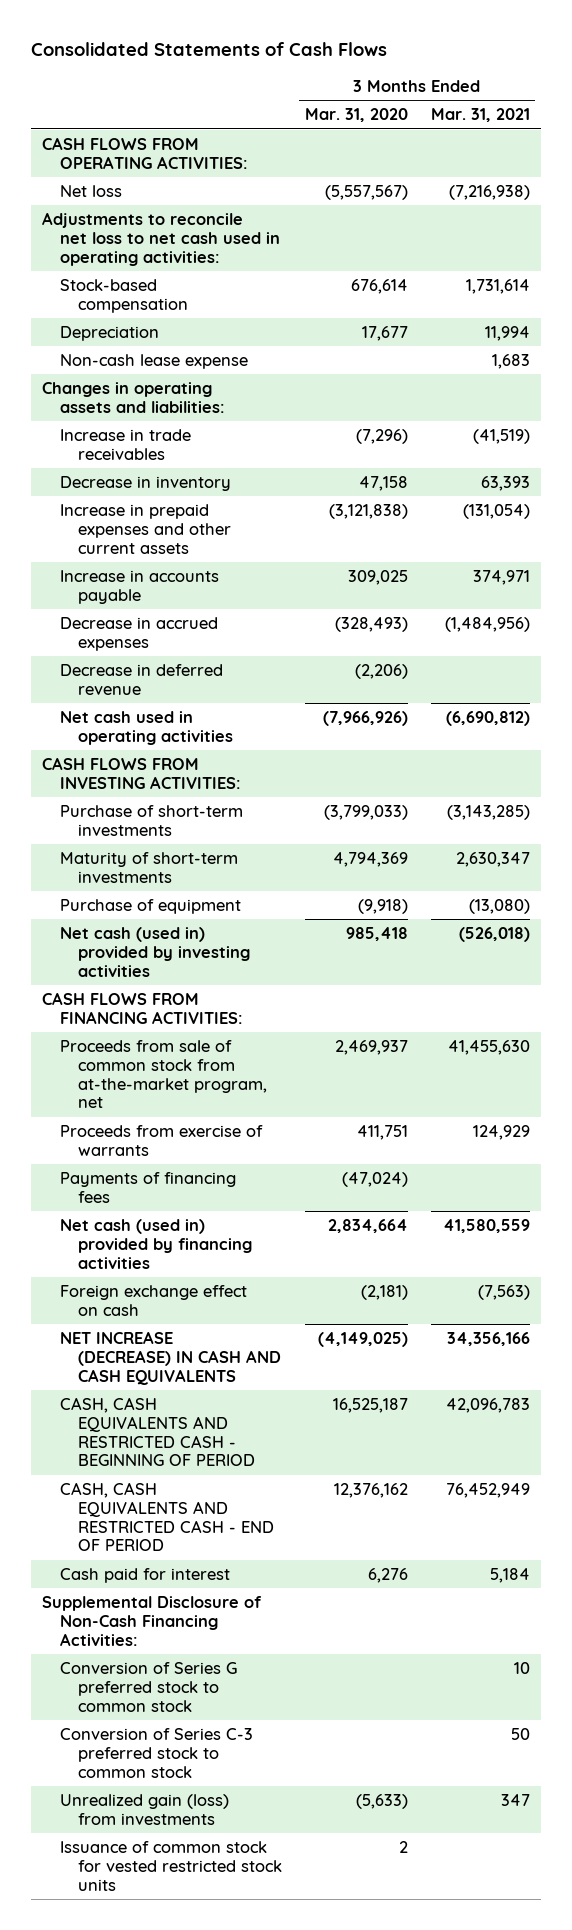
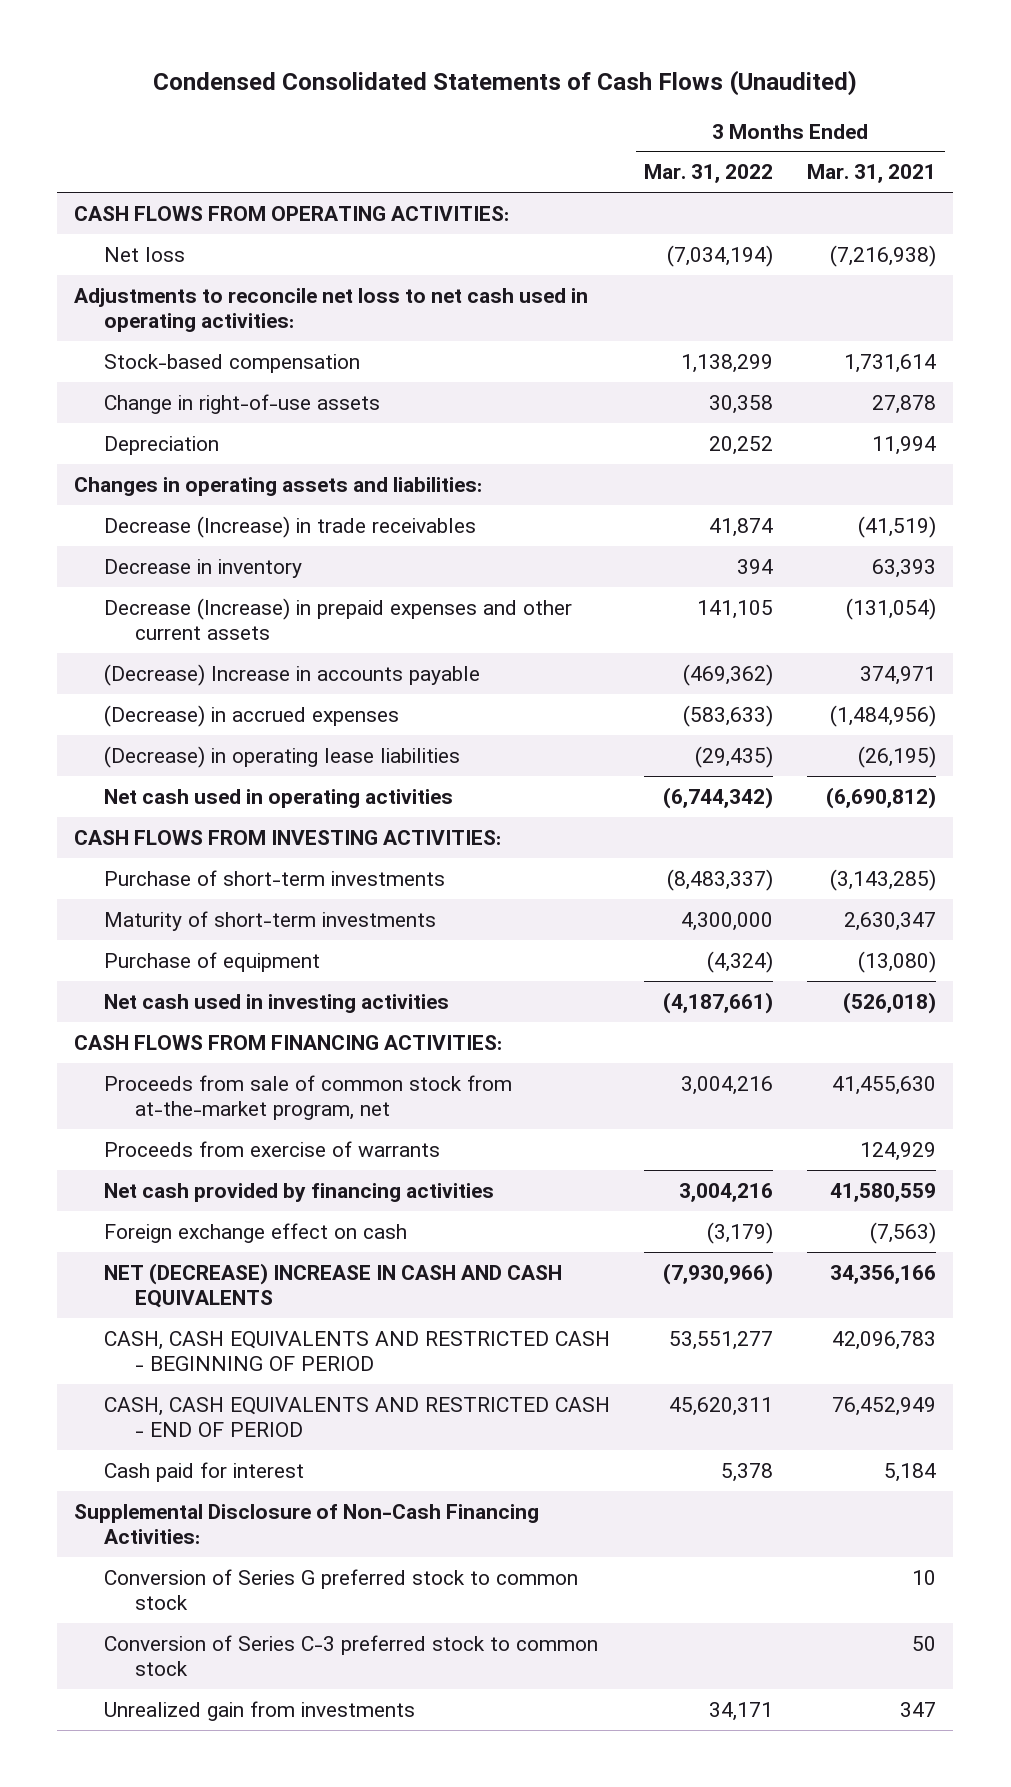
- Consolidated Statements of Cash Flows
+ Condensed Consolidated Statements of Cash Flows (Unaudited)
- | 3 Months Ended Mar. 31, 2020 | 3 Months Ended Mar. 31, 2021
+ | 3 Months Ended Mar. 31, 2022 | 3 Months Ended Mar. 31, 2021
+ Change in right-of-use assets | 30,358 | 27,878
- Non-cash lease expense | | 1,683
- Increase in trade receivables | (7,296) | (41,519)
+ Decrease (Increase) in trade receivables | 41,874 | (41,519)
- Increase in prepaid expenses and other current assets | (3,121,838) | (131,054)
- Increase in accounts payable | 309,025 | 374,971
- Decrease in accrued expenses | (328,493) | (1,484,956)
- Decrease in deferred revenue | (2,206) |
+ Decrease (Increase) in prepaid expenses and other current assets | 141,105 | (131,054)
+ (Decrease) Increase in accounts payable | (469,362) | 374,971
+ (Decrease) in accrued expenses | (583,633) | (1,484,956)
+ (Decrease) in operating lease liabilities | (29,435) | (26,195)
- Net cash (used in) provided by investing activities | 985,418 | (526,018)
+ Net cash used in investing activities | (4,187,661) | (526,018)
- Payments of financing fees | (47,024) |
- Net cash (used in) provided by financing activities | 2,834,664 | 41,580,559
+ Net cash provided by financing activities | 3,004,216 | 41,580,559
- NET INCREASE (DECREASE) IN CASH AND CASH EQUIVALENTS | (4,149,025) | 34,356,166
+ NET (DECREASE) INCREASE IN CASH AND CASH EQUIVALENTS | (7,930,966) | 34,356,166
- Unrealized gain (loss) from investments | (5,633) | 347
- Issuance of common stock for vested restricted stock units | 2 |
+ Unrealized gain from investments | 34,171 | 347

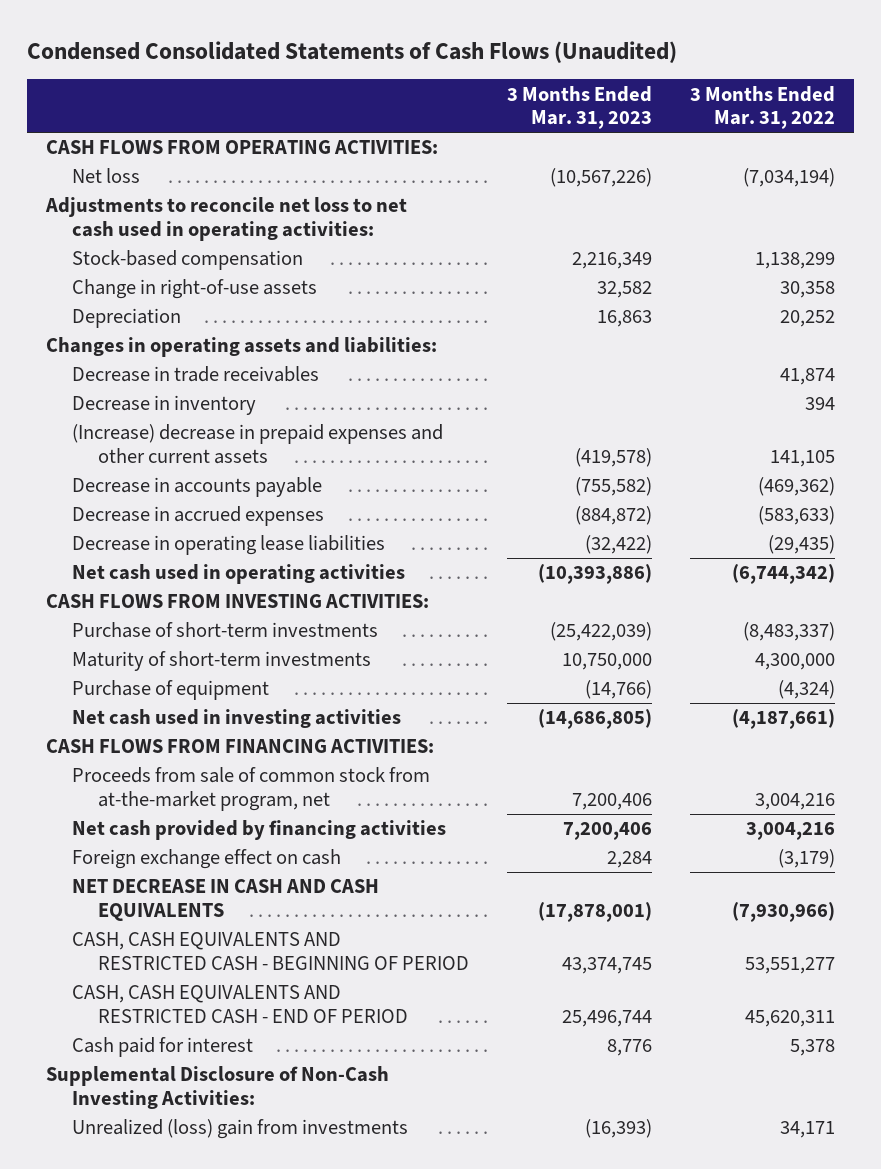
- | 3 Months Ended Mar. 31, 2022 | 3 Months Ended Mar. 31, 2021
+ | 3 Months Ended Mar. 31, 2023 | 3 Months Ended Mar. 31, 2022
- Decrease (Increase) in trade receivables | 41,874 | (41,519)
+ Decrease in trade receivables | | 41,874
- Decrease (Increase) in prepaid expenses and other current assets | 141,105 | (131,054)
- (Decrease) Increase in accounts payable | (469,362) | 374,971
- (Decrease) in accrued expenses | (583,633) | (1,484,956)
- (Decrease) in operating lease liabilities | (29,435) | (26,195)
+ (Increase) decrease in prepaid expenses and other current assets | (419,578) | 141,105
+ Decrease in accounts payable | (755,582) | (469,362)
+ Decrease in accrued expenses | (884,872) | (583,633)
+ Decrease in operating lease liabilities | (32,422) | (29,435)
- Proceeds from exercise of warrants | | 124,929
- NET (DECREASE) INCREASE IN CASH AND CASH EQUIVALENTS | (7,930,966) | 34,356,166
+ NET DECREASE IN CASH AND CASH EQUIVALENTS | (17,878,001) | (7,930,966)
- Supplemental Disclosure of Non-Cash Financing Activities:
- Conversion of Series G preferred stock to common stock | | 10
- Conversion of Series C-3 preferred stock to common stock | | 50
- Unrealized gain from investments | 34,171 | 347
+ Supplemental Disclosure of Non-Cash Investing Activities:
+ Unrealized (loss) gain from investments | (16,393) | 34,171

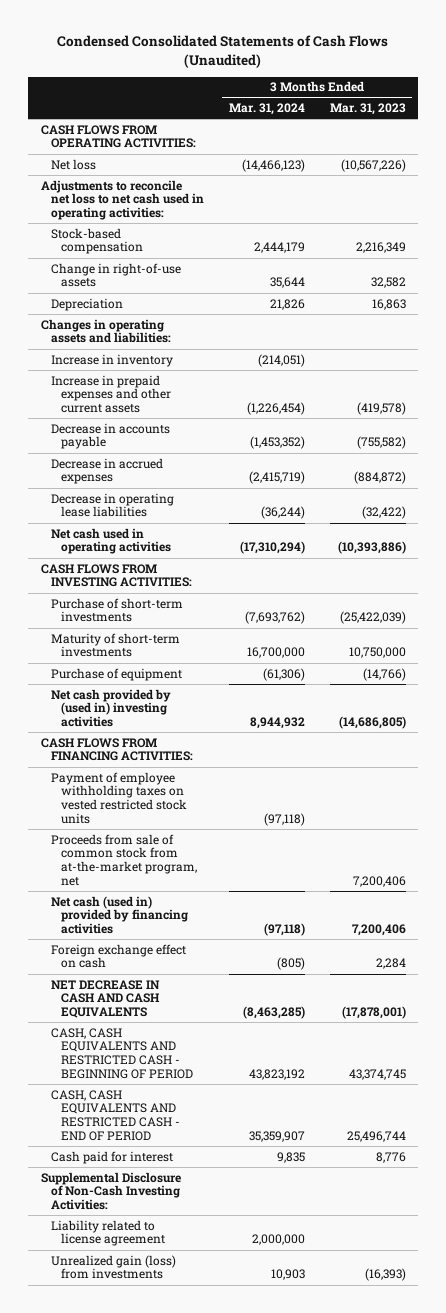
- | 3 Months Ended Mar. 31, 2023 | 3 Months Ended Mar. 31, 2022
+ | 3 Months Ended Mar. 31, 2024 | 3 Months Ended Mar. 31, 2023
- Decrease in trade receivables | | 41,874
- Decrease in inventory | | 394
- (Increase) decrease in prepaid expenses and other current assets | (419,578) | 141,105
+ Increase in inventory | (214,051) |
+ Increase in prepaid expenses and other current assets | (1,226,454) | (419,578)
- Net cash used in investing activities | (14,686,805) | (4,187,661)
+ Net cash provided by (used in) investing activities | 8,944,932 | (14,686,805)
+ Payment of employee withholding taxes on vested restricted stock units | (97,118) |
- Net cash provided by financing activities | 7,200,406 | 3,004,216
+ Net cash (used in) provided by financing activities | (97,118) | 7,200,406
- Unrealized (loss) gain from investments | (16,393) | 34,171
+ Liability related to license agreement | 2,000,000 |
+ Unrealized gain (loss) from investments | 10,903 | (16,393)

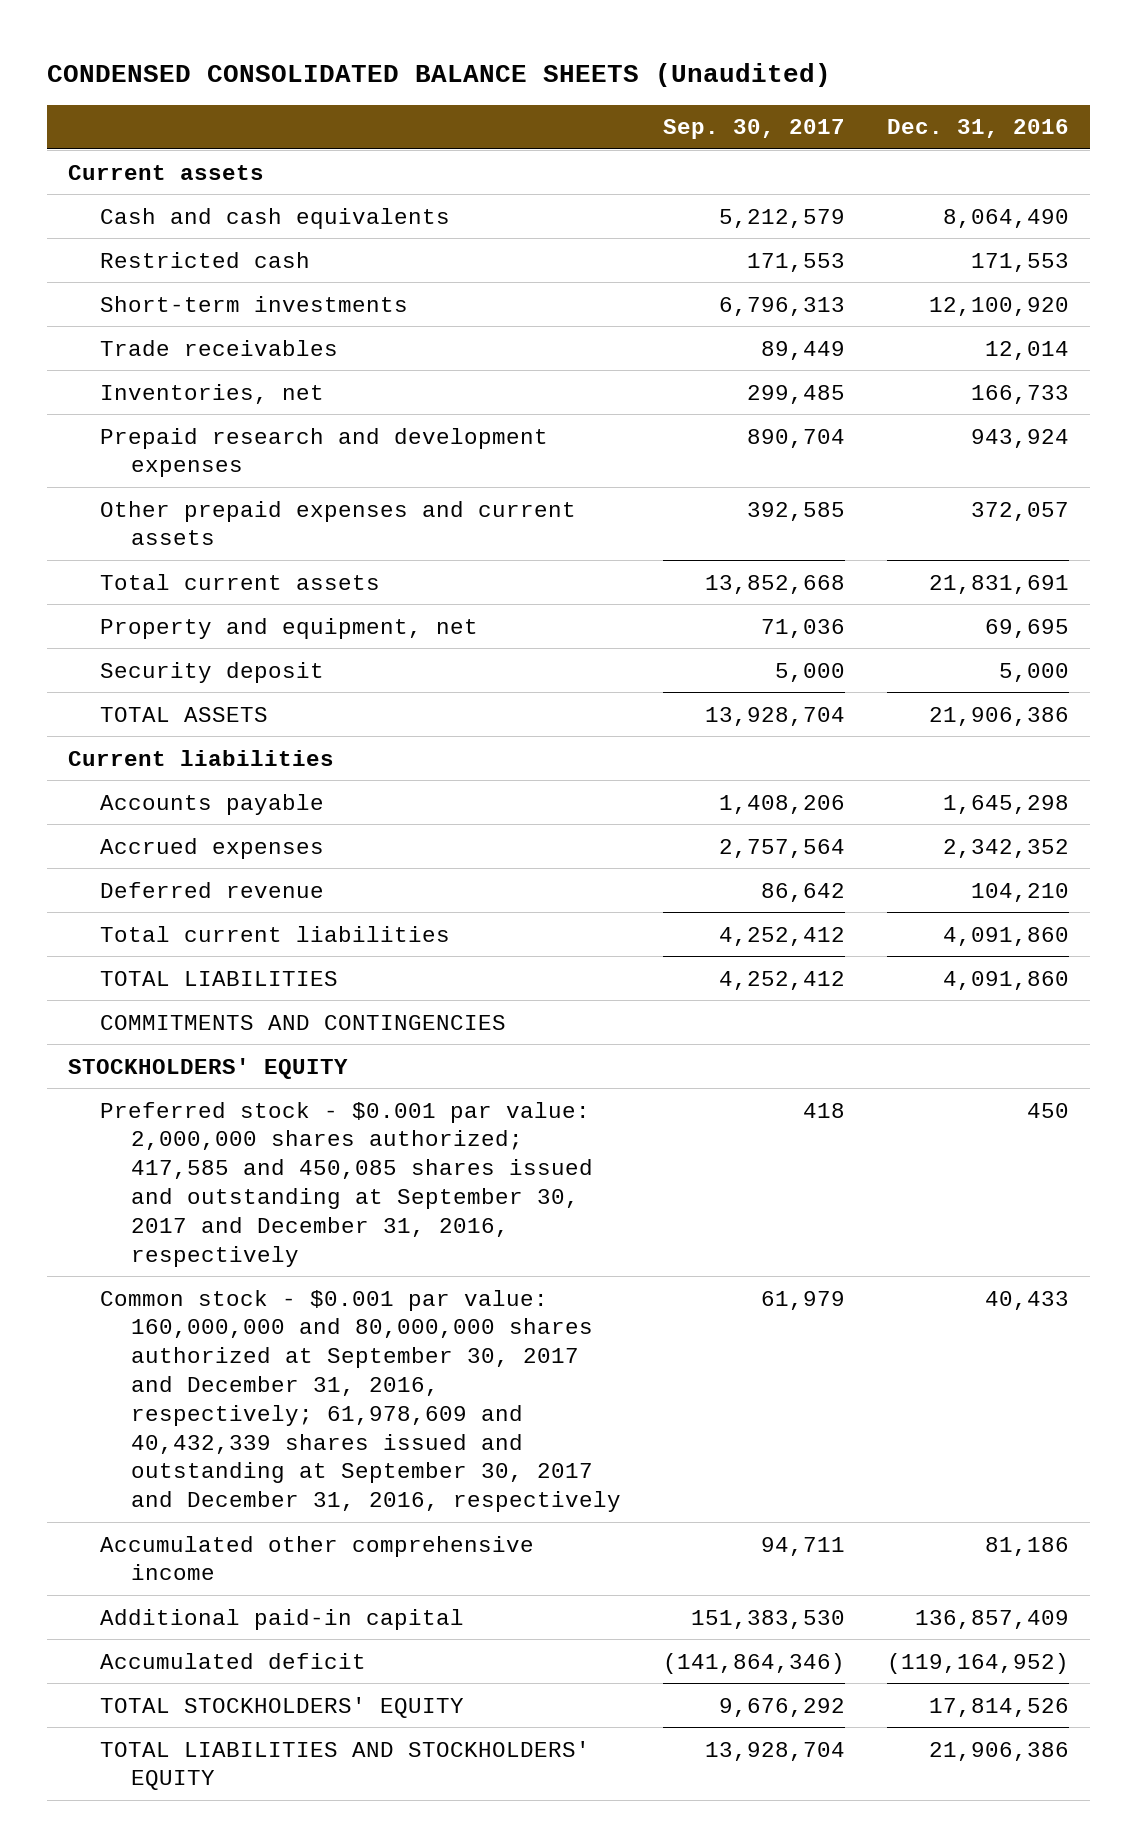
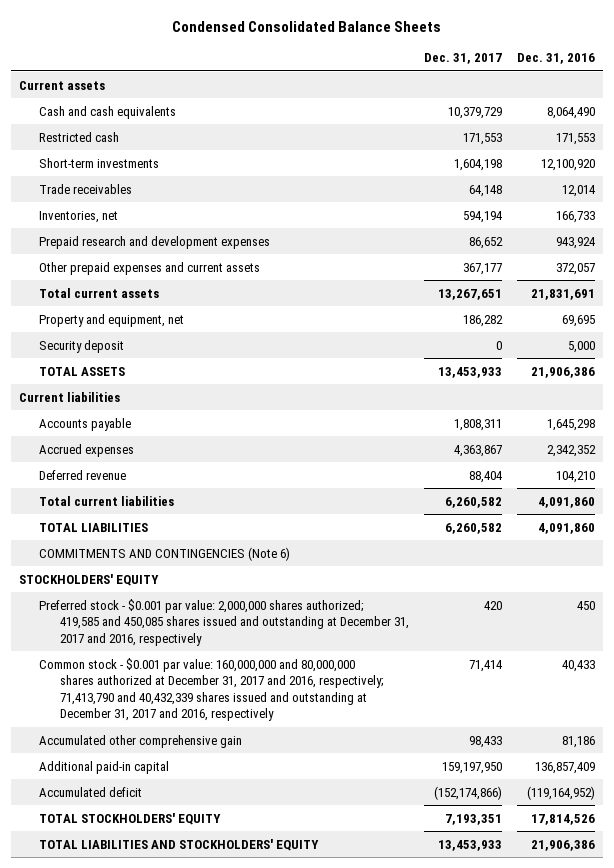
- CONDENSED CONSOLIDATED BALANCE SHEETS (Unaudited)
+ Condensed Consolidated Balance Sheets
- | Sep. 30, 2017 | Dec. 31, 2016
+ | Dec. 31, 2017 | Dec. 31, 2016
- COMMITMENTS AND CONTINGENCIES
+ COMMITMENTS AND CONTINGENCIES (Note 6)
- Preferred stock - $0.001 par value: 2,000,000 shares authorized; 417,585 and 450,085 shares issued and outstanding at September 30, 2017 and December 31, 2016, respectively | 418 | 450
- Common stock - $0.001 par value: 160,000,000 and 80,000,000 shares authorized at September 30, 2017 and December 31, 2016, respectively; 61,978,609 and 40,432,339 shares issued and outstanding at September 30, 2017 and December 31, 2016, respectively | 61,979 | 40,433
- Accumulated other comprehensive income | 94,711 | 81,186
+ Preferred stock - $0.001 par value: 2,000,000 shares authorized; 419,585 and 450,085 shares issued and outstanding at December 31, 2017 and 2016, respectively | 420 | 450
+ Common stock - $0.001 par value: 160,000,000 and 80,000,000 shares authorized at December 31, 2017 and 2016, respectively; 71,413,790 and 40,432,339 shares issued and outstanding at December 31, 2017 and 2016, respectively | 71,414 | 40,433
+ Accumulated other comprehensive gain | 98,433 | 81,186

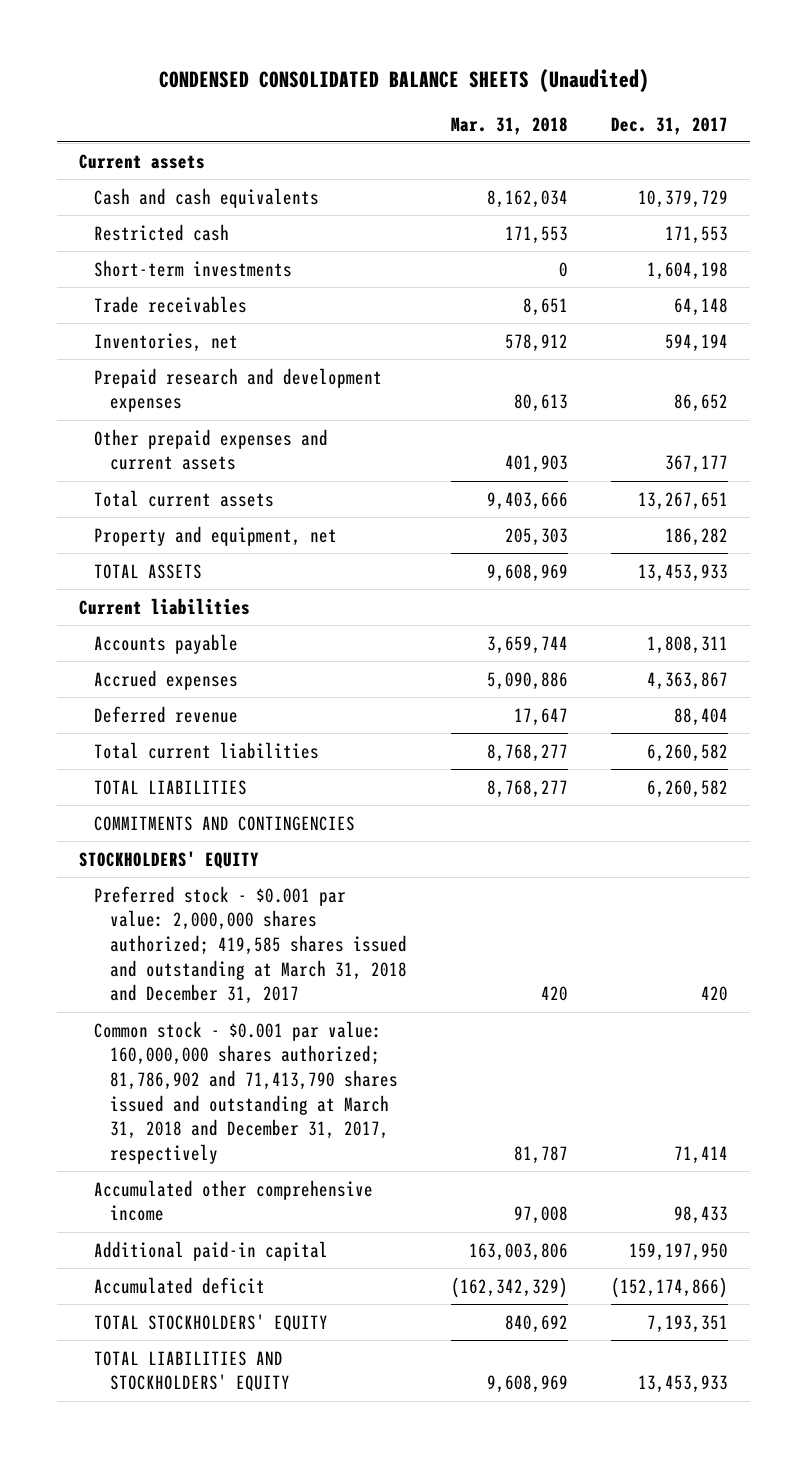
- Condensed Consolidated Balance Sheets
+ CONDENSED CONSOLIDATED BALANCE SHEETS (Unaudited)
- | Dec. 31, 2017 | Dec. 31, 2016
+ | Mar. 31, 2018 | Dec. 31, 2017
- Security deposit | 0 | 5,000
- COMMITMENTS AND CONTINGENCIES (Note 6)
+ COMMITMENTS AND CONTINGENCIES
- Preferred stock - $0.001 par value: 2,000,000 shares authorized; 419,585 and 450,085 shares issued and outstanding at December 31, 2017 and 2016, respectively | 420 | 450
- Common stock - $0.001 par value: 160,000,000 and 80,000,000 shares authorized at December 31, 2017 and 2016, respectively; 71,413,790 and 40,432,339 shares issued and outstanding at December 31, 2017 and 2016, respectively | 71,414 | 40,433
- Accumulated other comprehensive gain | 98,433 | 81,186
+ Preferred stock - $0.001 par value: 2,000,000 shares authorized; 419,585 shares issued and outstanding at March 31, 2018 and December 31, 2017 | 420 | 420
+ Common stock - $0.001 par value: 160,000,000 shares authorized; 81,786,902 and 71,413,790 shares issued and outstanding at March 31, 2018 and December 31, 2017, respectively | 81,787 | 71,414
+ Accumulated other comprehensive income | 97,008 | 98,433

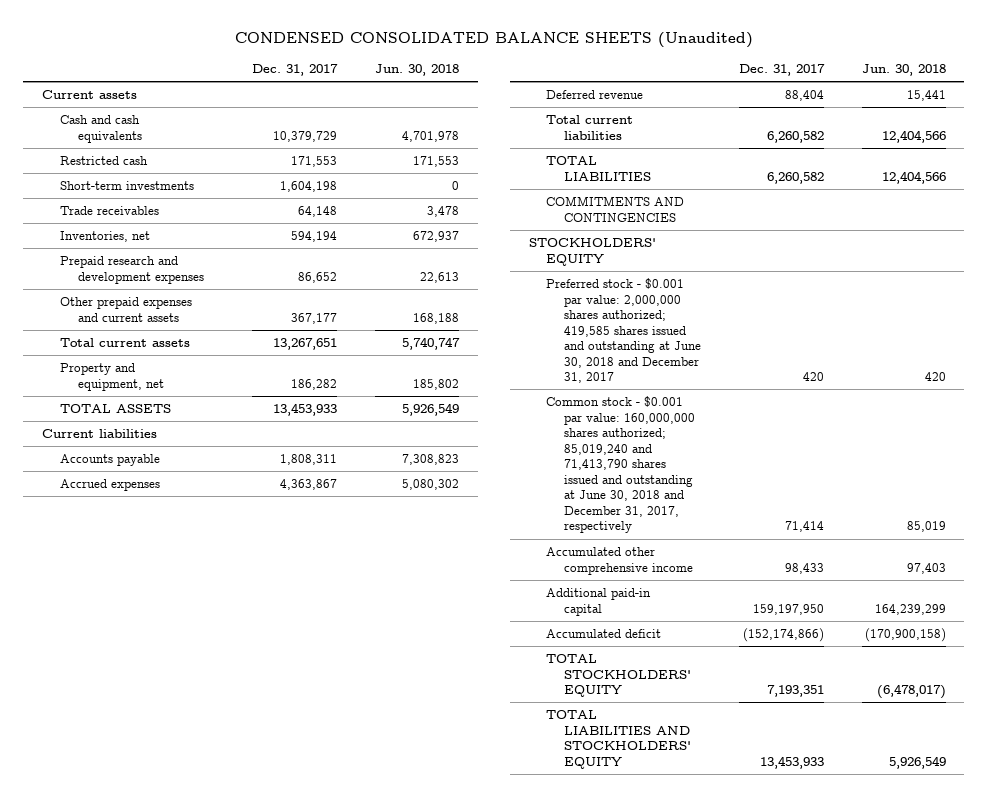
- | Mar. 31, 2018 | Dec. 31, 2017
+ | Dec. 31, 2017 | Jun. 30, 2018
- Preferred stock - $0.001 par value: 2,000,000 shares authorized; 419,585 shares issued and outstanding at March 31, 2018 and December 31, 2017 | 420 | 420
- Common stock - $0.001 par value: 160,000,000 shares authorized; 81,786,902 and 71,413,790 shares issued and outstanding at March 31, 2018 and December 31, 2017, respectively | 81,787 | 71,414
+ Preferred stock - $0.001 par value: 2,000,000 shares authorized; 419,585 shares issued and outstanding at June 30, 2018 and December 31, 2017 | 420 | 420
+ Common stock - $0.001 par value: 160,000,000 shares authorized; 85,019,240 and 71,413,790 shares issued and outstanding at June 30, 2018 and December 31, 2017, respectively | 71,414 | 85,019

